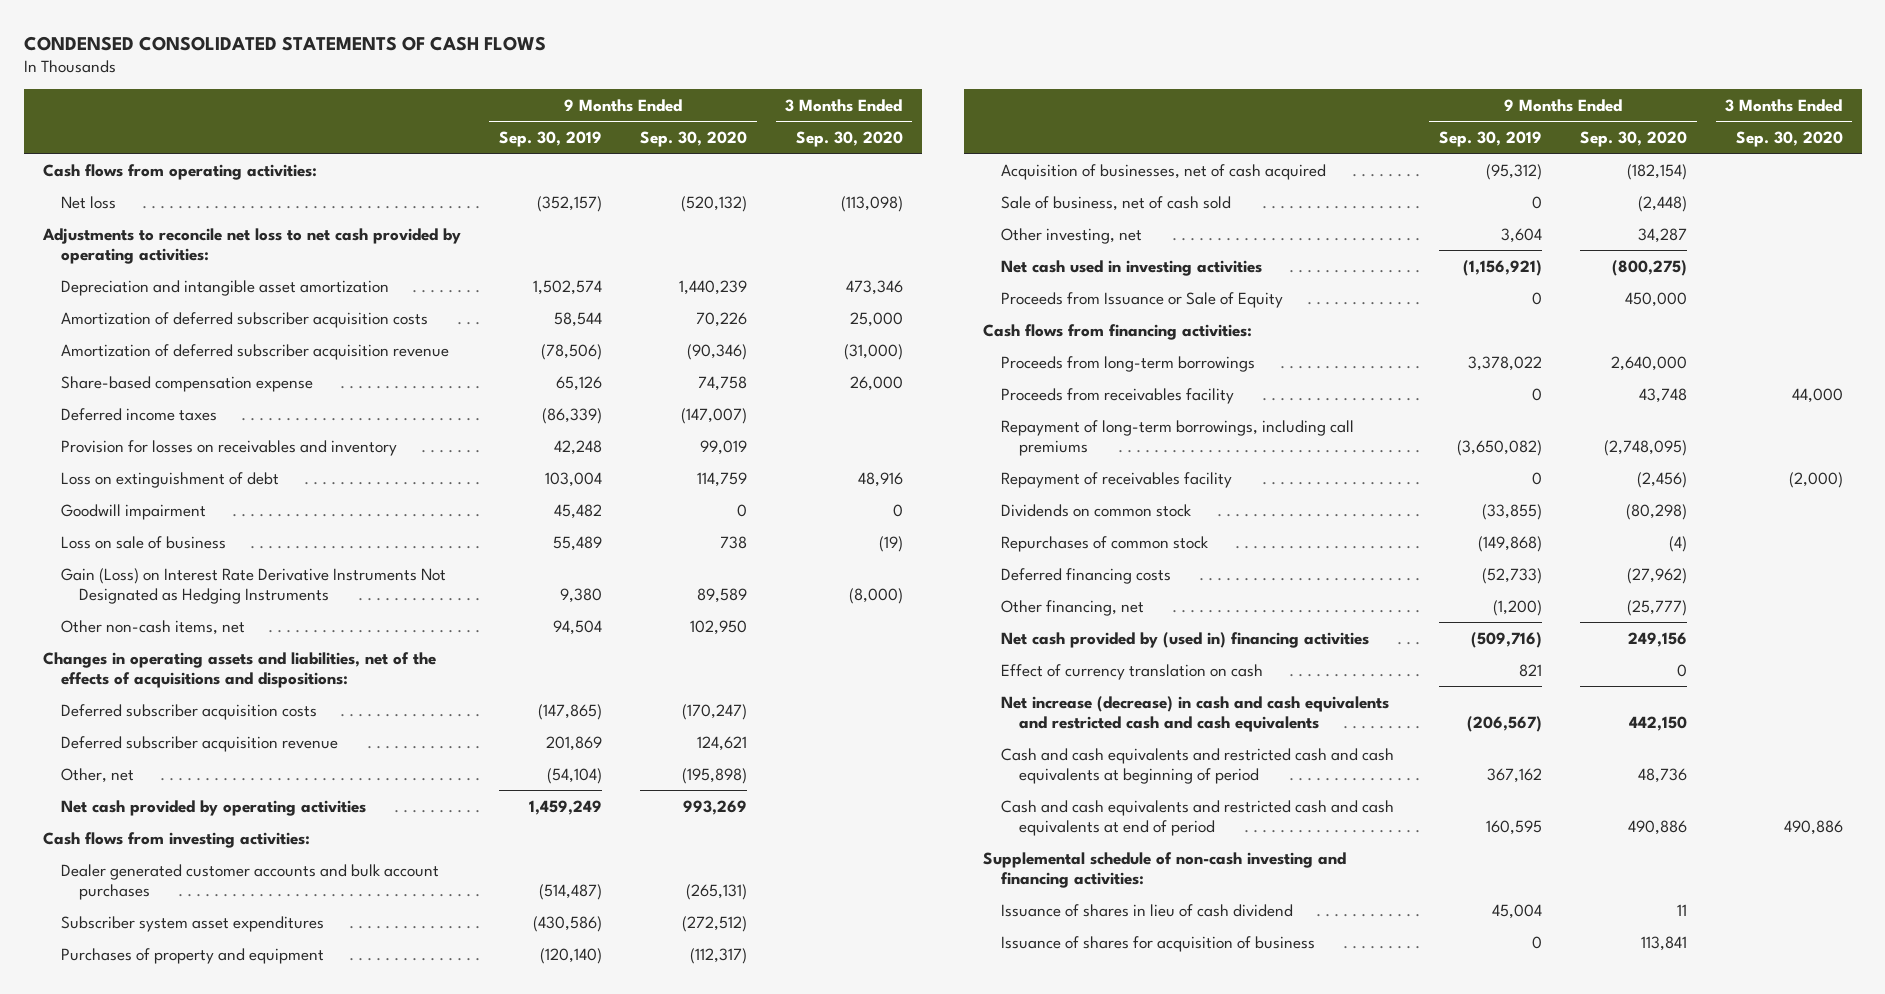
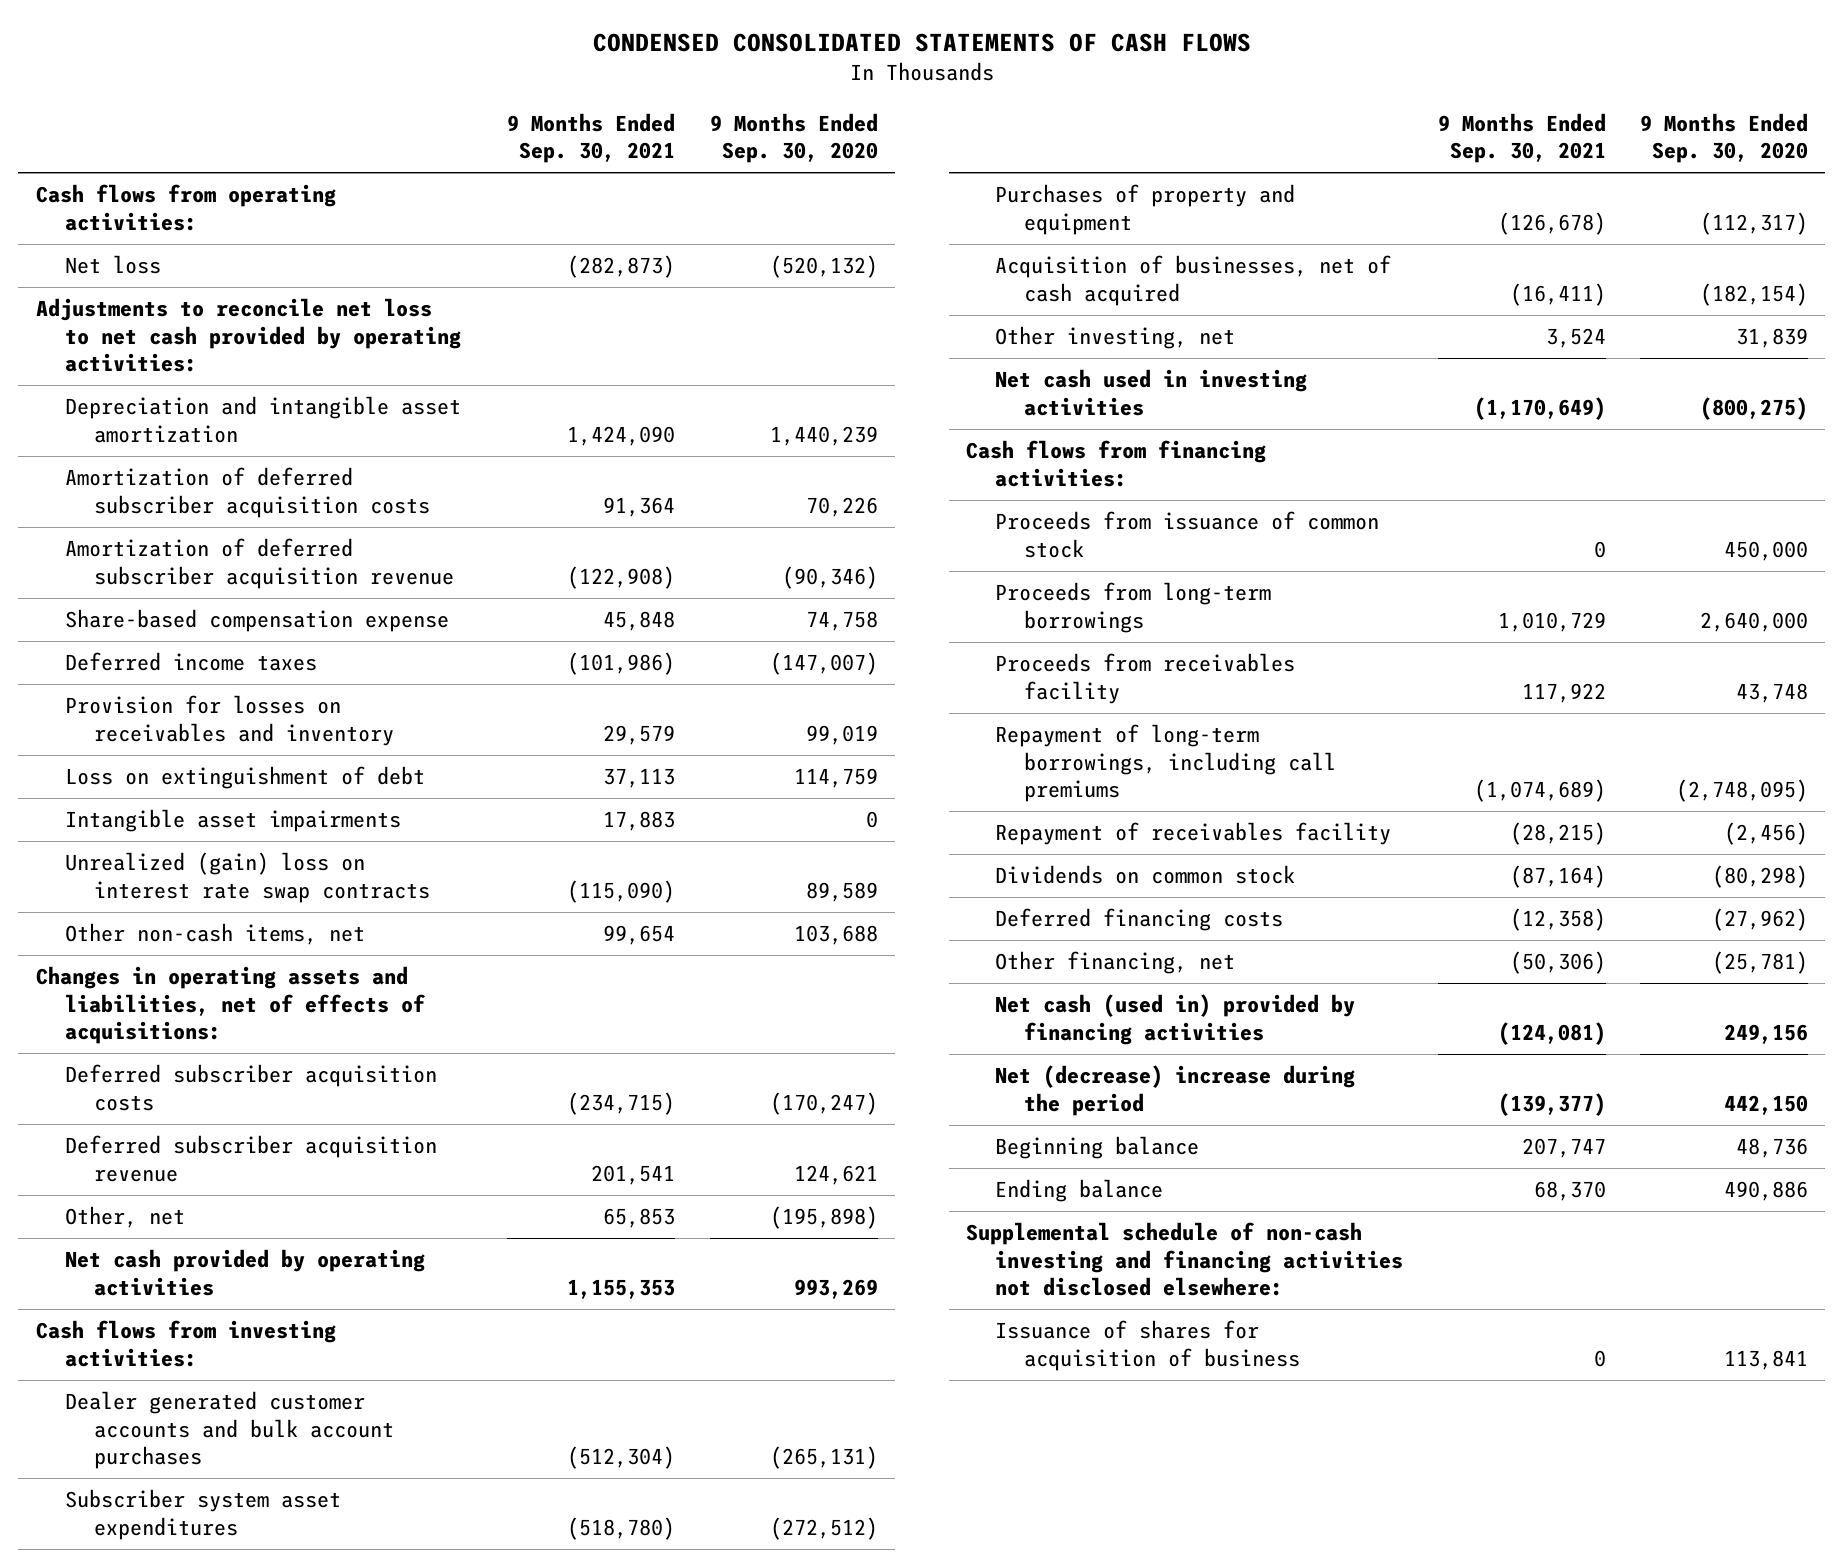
- | 9 Months Ended Sep. 30, 2019 | 9 Months Ended Sep. 30, 2020 | 3 Months Ended Sep. 30, 2020
+ | 9 Months Ended Sep. 30, 2021 | 9 Months Ended Sep. 30, 2020
- Goodwill impairment | 45,482 | 0 | 0
- Loss on sale of business | 55,489 | 738 | (19)
- Gain (Loss) on Interest Rate Derivative Instruments Not Designated as Hedging Instruments | 9,380 | 89,589 | (8,000)
- Other non-cash items, net | 94,504 | 102,950 |
- Changes in operating assets and liabilities, net of the effects of acquisitions and dispositions:
+ Intangible asset impairments | 17,883 | 0
+ Unrealized (gain) loss on interest rate swap contracts | (115,090) | 89,589
+ Other non-cash items, net | 99,654 | 103,688
+ Changes in operating assets and liabilities, net of effects of acquisitions:
- Sale of business, net of cash sold | 0 | (2,448) |
- Other investing, net | 3,604 | 34,287 |
+ Other investing, net | 3,524 | 31,839
- Proceeds from Issuance or Sale of Equity | 0 | 450,000 |
+ Proceeds from issuance of common stock | 0 | 450,000
- Repurchases of common stock | (149,868) | (4) |
- Other financing, net | (1,200) | (25,777) |
- Net cash provided by (used in) financing activities | (509,716) | 249,156 |
- Effect of currency translation on cash | 821 | 0 |
- Net increase (decrease) in cash and cash equivalents and restricted cash and cash equivalents | (206,567) | 442,150 |
- Cash and cash equivalents and restricted cash and cash equivalents at beginning of period | 367,162 | 48,736 |
- Cash and cash equivalents and restricted cash and cash equivalents at end of period | 160,595 | 490,886 | 490,886
- Supplemental schedule of non-cash investing and financing activities:
- Issuance of shares in lieu of cash dividend | 45,004 | 11 |
+ Other financing, net | (50,306) | (25,781)
+ Net cash (used in) provided by financing activities | (124,081) | 249,156
+ Net (decrease) increase during the period | (139,377) | 442,150
+ Beginning balance | 207,747 | 48,736
+ Ending balance | 68,370 | 490,886
+ Supplemental schedule of non-cash investing and financing activities not disclosed elsewhere:

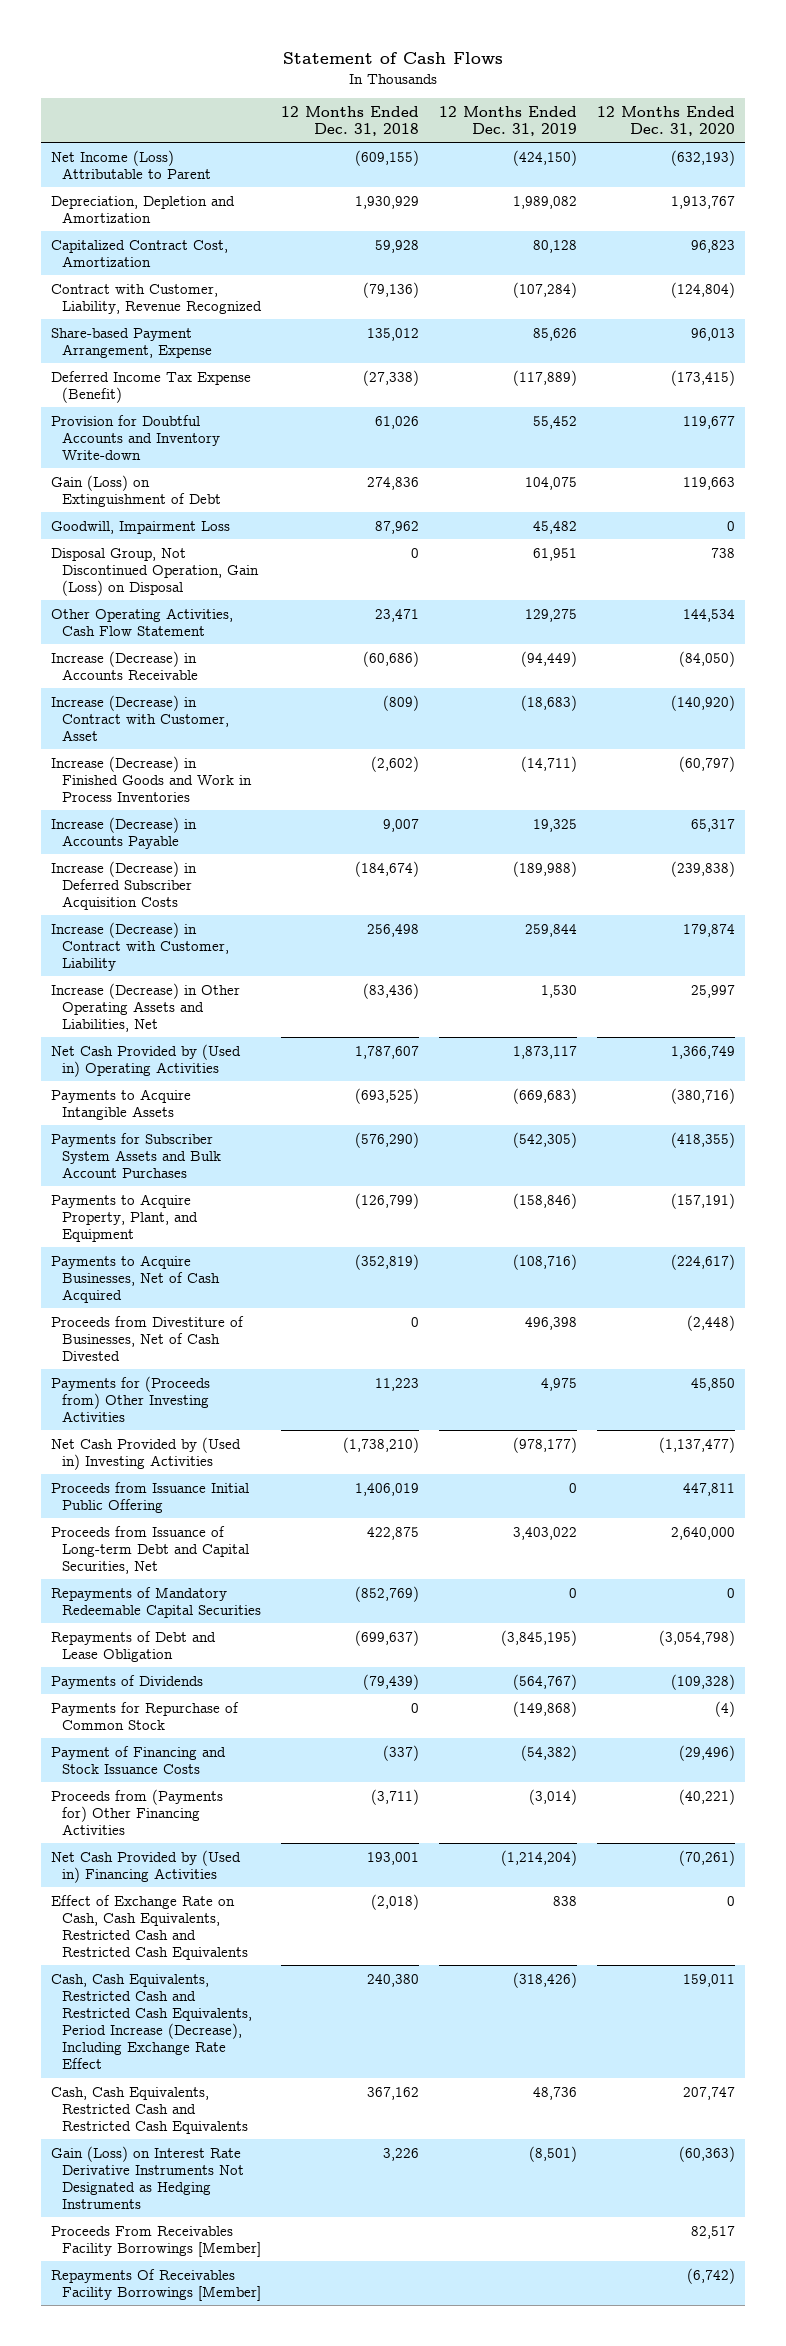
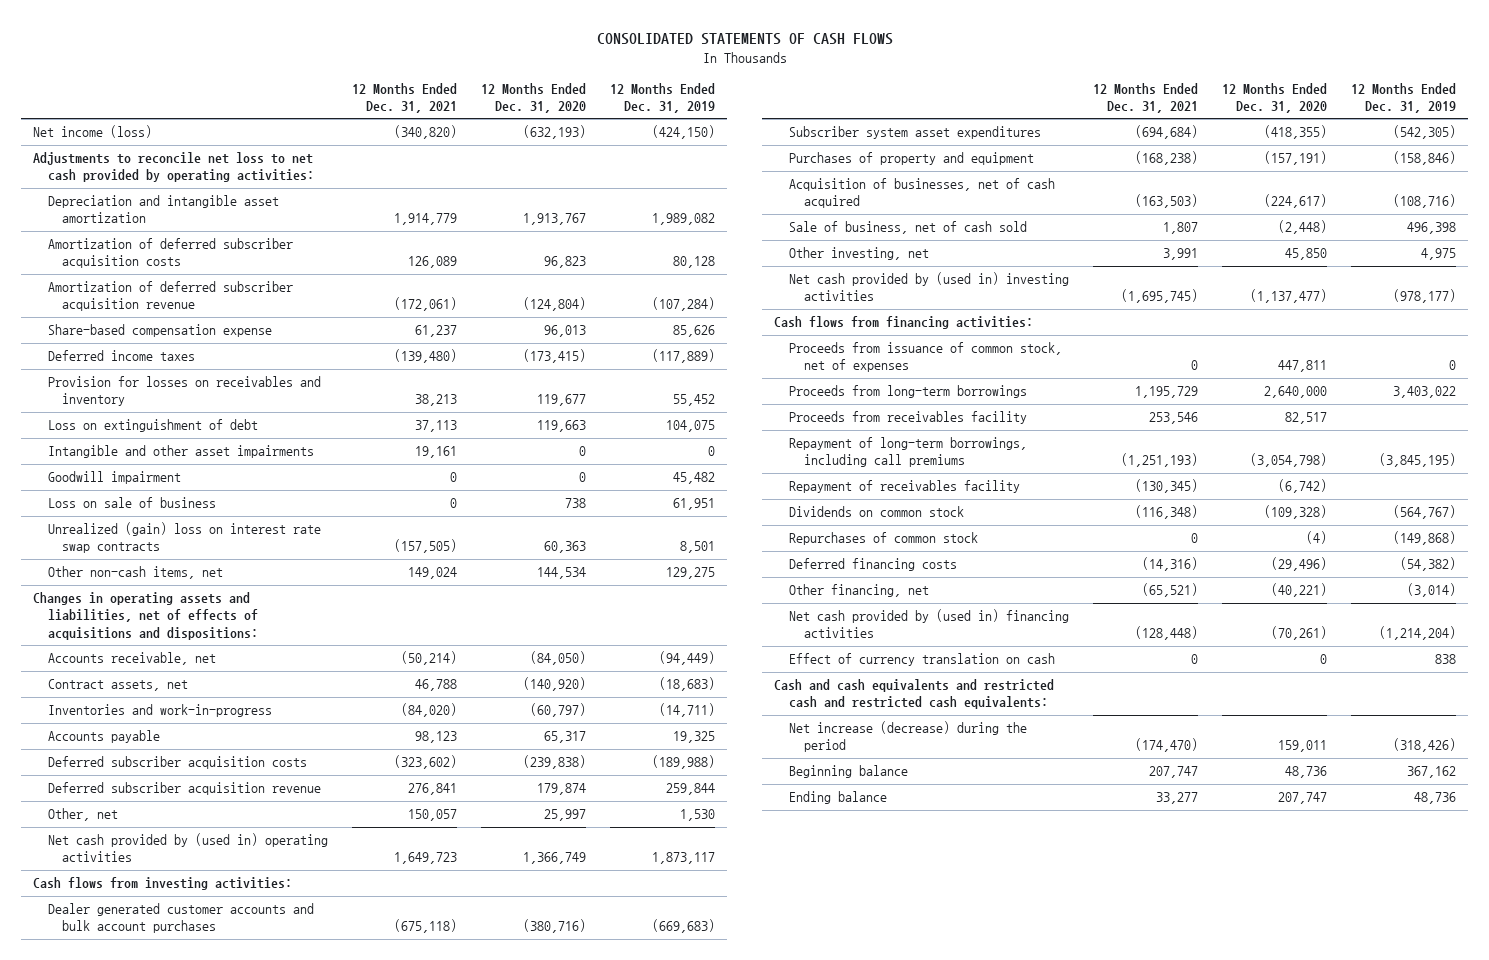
- Statement of Cash Flows
+ CONSOLIDATED STATEMENTS OF CASH FLOWS
- | 12 Months Ended Dec. 31, 2018 | 12 Months Ended Dec. 31, 2019 | 12 Months Ended Dec. 31, 2020
+ | 12 Months Ended Dec. 31, 2021 | 12 Months Ended Dec. 31, 2020 | 12 Months Ended Dec. 31, 2019
- Net Income (Loss) Attributable to Parent | (609,155) | (424,150) | (632,193)
- Depreciation, Depletion and Amortization | 1,930,929 | 1,989,082 | 1,913,767
- Capitalized Contract Cost, Amortization | 59,928 | 80,128 | 96,823
- Contract with Customer, Liability, Revenue Recognized | (79,136) | (107,284) | (124,804)
- Share-based Payment Arrangement, Expense | 135,012 | 85,626 | 96,013
- Deferred Income Tax Expense (Benefit) | (27,338) | (117,889) | (173,415)
- Provision for Doubtful Accounts and Inventory Write-down | 61,026 | 55,452 | 119,677
- Gain (Loss) on Extinguishment of Debt | 274,836 | 104,075 | 119,663
- Goodwill, Impairment Loss | 87,962 | 45,482 | 0
- Disposal Group, Not Discontinued Operation, Gain (Loss) on Disposal | 0 | 61,951 | 738
- Other Operating Activities, Cash Flow Statement | 23,471 | 129,275 | 144,534
- Increase (Decrease) in Accounts Receivable | (60,686) | (94,449) | (84,050)
- Increase (Decrease) in Contract with Customer, Asset | (809) | (18,683) | (140,920)
- Increase (Decrease) in Finished Goods and Work in Process Inventories | (2,602) | (14,711) | (60,797)
- Increase (Decrease) in Accounts Payable | 9,007 | 19,325 | 65,317
- Increase (Decrease) in Deferred Subscriber Acquisition Costs | (184,674) | (189,988) | (239,838)
- Increase (Decrease) in Contract with Customer, Liability | 256,498 | 259,844 | 179,874
- Increase (Decrease) in Other Operating Assets and Liabilities, Net | (83,436) | 1,530 | 25,997
- Net Cash Provided by (Used in) Operating Activities | 1,787,607 | 1,873,117 | 1,366,749
- Payments to Acquire Intangible Assets | (693,525) | (669,683) | (380,716)
- Payments for Subscriber System Assets and Bulk Account Purchases | (576,290) | (542,305) | (418,355)
- Payments to Acquire Property, Plant, and Equipment | (126,799) | (158,846) | (157,191)
- Payments to Acquire Businesses, Net of Cash Acquired | (352,819) | (108,716) | (224,617)
- Proceeds from Divestiture of Businesses, Net of Cash Divested | 0 | 496,398 | (2,448)
- Payments for (Proceeds from) Other Investing Activities | 11,223 | 4,975 | 45,850
- Net Cash Provided by (Used in) Investing Activities | (1,738,210) | (978,177) | (1,137,477)
- Proceeds from Issuance Initial Public Offering | 1,406,019 | 0 | 447,811
- Proceeds from Issuance of Long-term Debt and Capital Securities, Net | 422,875 | 3,403,022 | 2,640,000
- Repayments of Mandatory Redeemable Capital Securities | (852,769) | 0 | 0
- Repayments of Debt and Lease Obligation | (699,637) | (3,845,195) | (3,054,798)
- Payments of Dividends | (79,439) | (564,767) | (109,328)
- Payments for Repurchase of Common Stock | 0 | (149,868) | (4)
- Payment of Financing and Stock Issuance Costs | (337) | (54,382) | (29,496)
- Proceeds from (Payments for) Other Financing Activities | (3,711) | (3,014) | (40,221)
- Net Cash Provided by (Used in) Financing Activities | 193,001 | (1,214,204) | (70,261)
- Effect of Exchange Rate on Cash, Cash Equivalents, Restricted Cash and Restricted Cash Equivalents | (2,018) | 838 | 0
- Cash, Cash Equivalents, Restricted Cash and Restricted Cash Equivalents, Period Increase (Decrease), Including Exchange Rate Effect | 240,380 | (318,426) | 159,011
- Cash, Cash Equivalents, Restricted Cash and Restricted Cash Equivalents | 367,162 | 48,736 | 207,747
- Gain (Loss) on Interest Rate Derivative Instruments Not Designated as Hedging Instruments | 3,226 | (8,501) | (60,363)
- Proceeds From Receivables Facility Borrowings [Member] | | | 82,517
- Repayments Of Receivables Facility Borrowings [Member] | | | (6,742)
+ Net income (loss) | (340,820) | (632,193) | (424,150)
+ Adjustments to reconcile net loss to net cash provided by operating activities:
+ Depreciation and intangible asset amortization | 1,914,779 | 1,913,767 | 1,989,082
+ Amortization of deferred subscriber acquisition costs | 126,089 | 96,823 | 80,128
+ Amortization of deferred subscriber acquisition revenue | (172,061) | (124,804) | (107,284)
+ Share-based compensation expense | 61,237 | 96,013 | 85,626
+ Deferred income taxes | (139,480) | (173,415) | (117,889)
+ Provision for losses on receivables and inventory | 38,213 | 119,677 | 55,452
+ Loss on extinguishment of debt | 37,113 | 119,663 | 104,075
+ Intangible and other asset impairments | 19,161 | 0 | 0
+ Goodwill impairment | 0 | 0 | 45,482
+ Loss on sale of business | 0 | 738 | 61,951
+ Unrealized (gain) loss on interest rate swap contracts | (157,505) | 60,363 | 8,501
+ Other non-cash items, net | 149,024 | 144,534 | 129,275
+ Changes in operating assets and liabilities, net of effects of acquisitions and dispositions:
+ Accounts receivable, net | (50,214) | (84,050) | (94,449)
+ Contract assets, net | 46,788 | (140,920) | (18,683)
+ Inventories and work-in-progress | (84,020) | (60,797) | (14,711)
+ Accounts payable | 98,123 | 65,317 | 19,325
+ Deferred subscriber acquisition costs | (323,602) | (239,838) | (189,988)
+ Deferred subscriber acquisition revenue | 276,841 | 179,874 | 259,844
+ Other, net | 150,057 | 25,997 | 1,530
+ Net cash provided by (used in) operating activities | 1,649,723 | 1,366,749 | 1,873,117
+ Cash flows from investing activities:
+ Dealer generated customer accounts and bulk account purchases | (675,118) | (380,716) | (669,683)
+ Subscriber system asset expenditures | (694,684) | (418,355) | (542,305)
+ Purchases of property and equipment | (168,238) | (157,191) | (158,846)
+ Acquisition of businesses, net of cash acquired | (163,503) | (224,617) | (108,716)
+ Sale of business, net of cash sold | 1,807 | (2,448) | 496,398
+ Other investing, net | 3,991 | 45,850 | 4,975
+ Net cash provided by (used in) investing activities | (1,695,745) | (1,137,477) | (978,177)
+ Cash flows from financing activities:
+ Proceeds from issuance of common stock, net of expenses | 0 | 447,811 | 0
+ Proceeds from long-term borrowings | 1,195,729 | 2,640,000 | 3,403,022
+ Proceeds from receivables facility | 253,546 | 82,517 |
+ Repayment of long-term borrowings, including call premiums | (1,251,193) | (3,054,798) | (3,845,195)
+ Repayment of receivables facility | (130,345) | (6,742) |
+ Dividends on common stock | (116,348) | (109,328) | (564,767)
+ Repurchases of common stock | 0 | (4) | (149,868)
+ Deferred financing costs | (14,316) | (29,496) | (54,382)
+ Other financing, net | (65,521) | (40,221) | (3,014)
+ Net cash provided by (used in) financing activities | (128,448) | (70,261) | (1,214,204)
+ Effect of currency translation on cash | 0 | 0 | 838
+ Cash and cash equivalents and restricted cash and restricted cash equivalents:
+ Net increase (decrease) during the period | (174,470) | 159,011 | (318,426)
+ Beginning balance | 207,747 | 48,736 | 367,162
+ Ending balance | 33,277 | 207,747 | 48,736

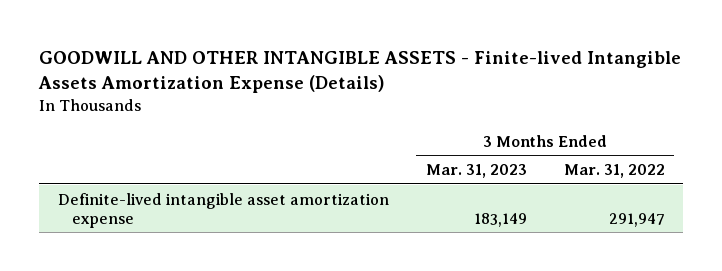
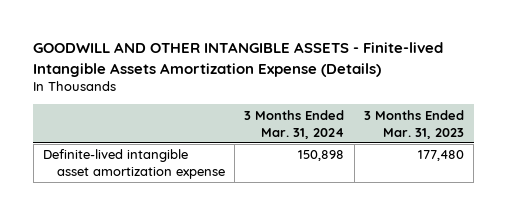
- | 3 Months Ended Mar. 31, 2023 | 3 Months Ended Mar. 31, 2022
+ | 3 Months Ended Mar. 31, 2024 | 3 Months Ended Mar. 31, 2023
- Definite-lived intangible asset amortization expense | 183,149 | 291,947
+ Definite-lived intangible asset amortization expense | 150,898 | 177,480

